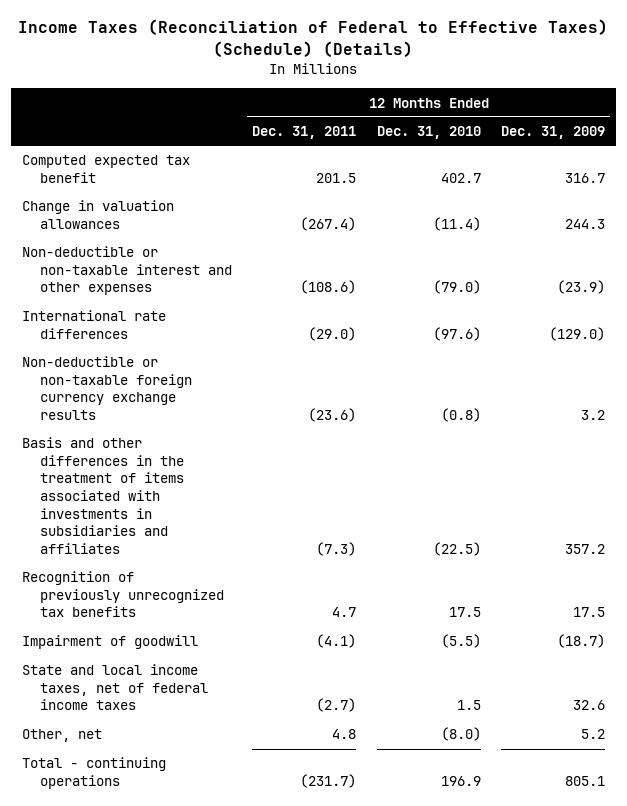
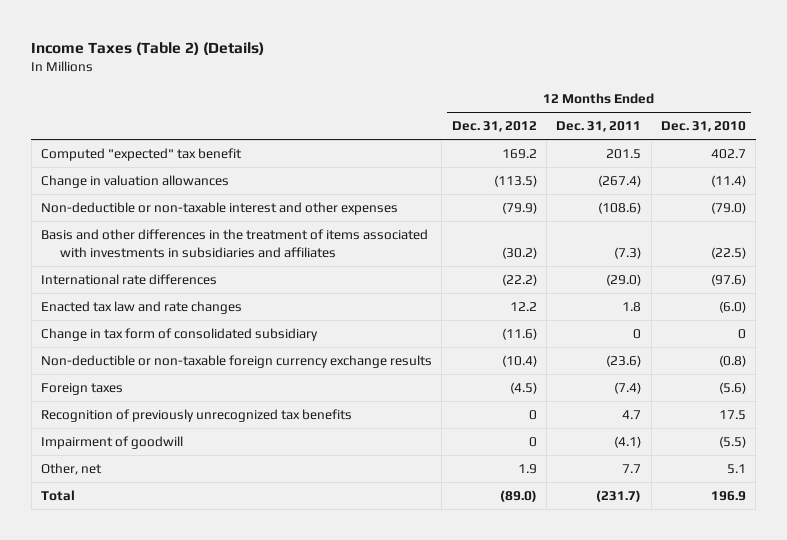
- Income Taxes (Reconciliation of Federal to Effective Taxes) (Schedule) (Details)
+ Income Taxes (Table 2) (Details)
- | 12 Months Ended Dec. 31, 2011 | 12 Months Ended Dec. 31, 2010 | 12 Months Ended Dec. 31, 2009
+ | 12 Months Ended Dec. 31, 2012 | 12 Months Ended Dec. 31, 2011 | 12 Months Ended Dec. 31, 2010
- Computed expected tax benefit | 201.5 | 402.7 | 316.7
+ Computed "expected" tax benefit | 169.2 | 201.5 | 402.7
moved up: Basis and other differences in the treatment of items associated with investments in subsidiaries and affiliates | (30.2) | (7.3) | (22.5)
+ Enacted tax law and rate changes | 12.2 | 1.8 | (6.0)
+ Change in tax form of consolidated subsidiary | (11.6) | 0 | 0
+ Foreign taxes | (4.5) | (7.4) | (5.6)
- State and local income taxes, net of federal income taxes | (2.7) | 1.5 | 32.6
- Other, net | 4.8 | (8.0) | 5.2
- Total - continuing operations | (231.7) | 196.9 | 805.1
+ Other, net | 1.9 | 7.7 | 5.1
+ Total | (89.0) | (231.7) | 196.9

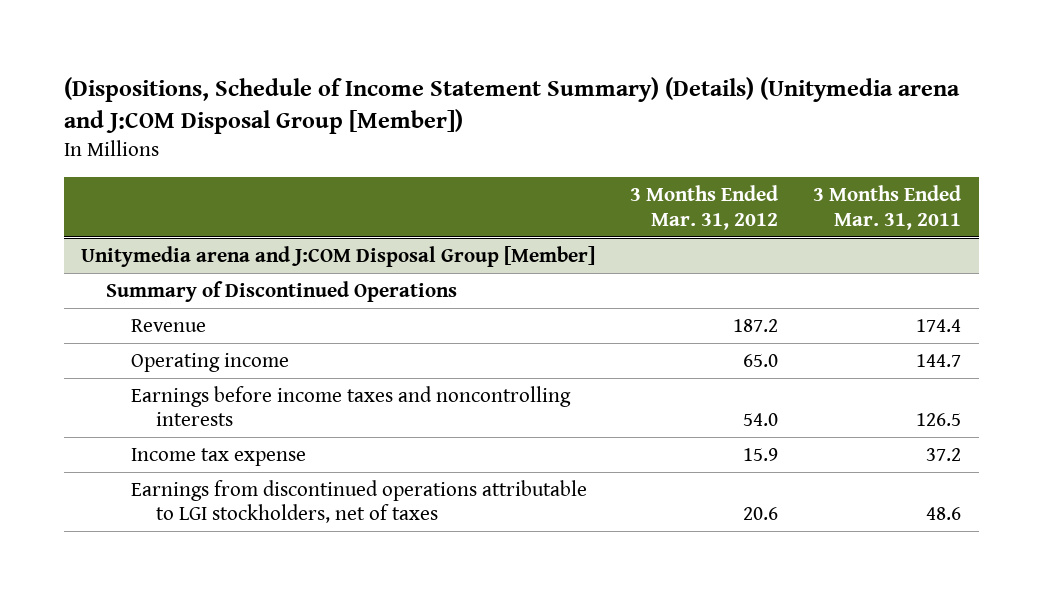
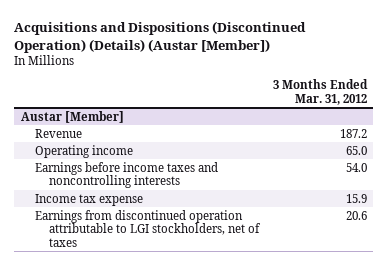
- (Dispositions, Schedule of Income Statement Summary) (Details) (Unitymedia arena and J:COM Disposal Group [Member])
+ Acquisitions and Dispositions (Discontinued Operation) (Details) (Austar [Member])
- | 3 Months Ended Mar. 31, 2012 | 3 Months Ended Mar. 31, 2011
+ | 3 Months Ended Mar. 31, 2012
- Unitymedia arena and J:COM Disposal Group [Member]
- Summary of Discontinued Operations
+ Austar [Member]
- Earnings from discontinued operations attributable to LGI stockholders, net of taxes | 20.6 | 48.6
+ Earnings from discontinued operation attributable to LGI stockholders, net of taxes | 20.6

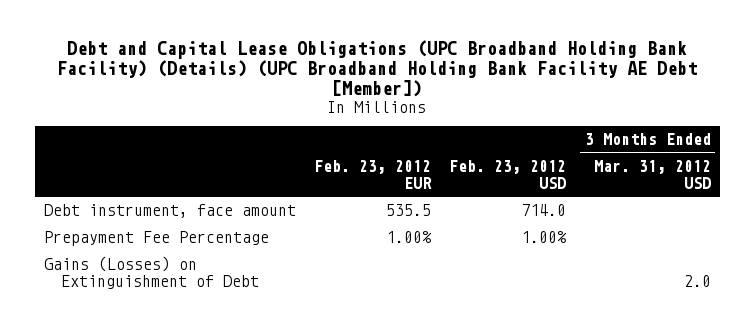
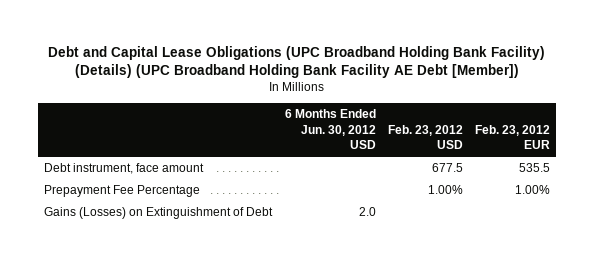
- | Feb. 23, 2012 EUR | Feb. 23, 2012 USD | 3 Months Ended Mar. 31, 2012 USD
+ | 6 Months Ended Jun. 30, 2012 USD | Feb. 23, 2012 USD | Feb. 23, 2012 EUR
- Debt instrument, face amount | 535.5 | 714.0 |
+ Debt instrument, face amount | | 677.5 | 535.5

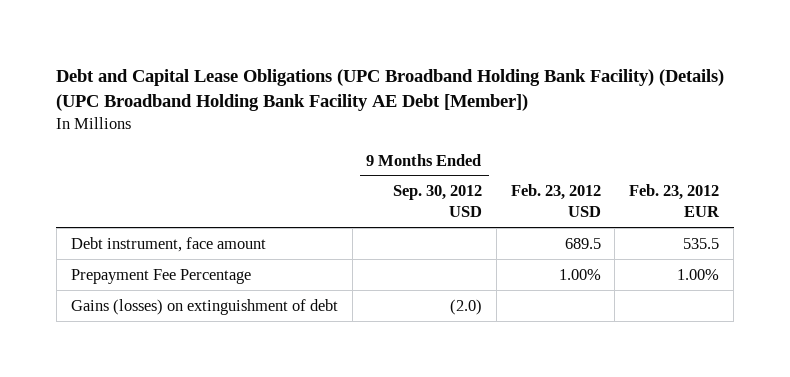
- | 6 Months Ended Jun. 30, 2012 USD | Feb. 23, 2012 USD | Feb. 23, 2012 EUR
+ | 9 Months Ended Sep. 30, 2012 USD | Feb. 23, 2012 USD | Feb. 23, 2012 EUR
- Debt instrument, face amount | | 677.5 | 535.5
+ Debt instrument, face amount | | 689.5 | 535.5
- Gains (Losses) on Extinguishment of Debt | 2.0 | |
+ Gains (losses) on extinguishment of debt | (2.0) | |

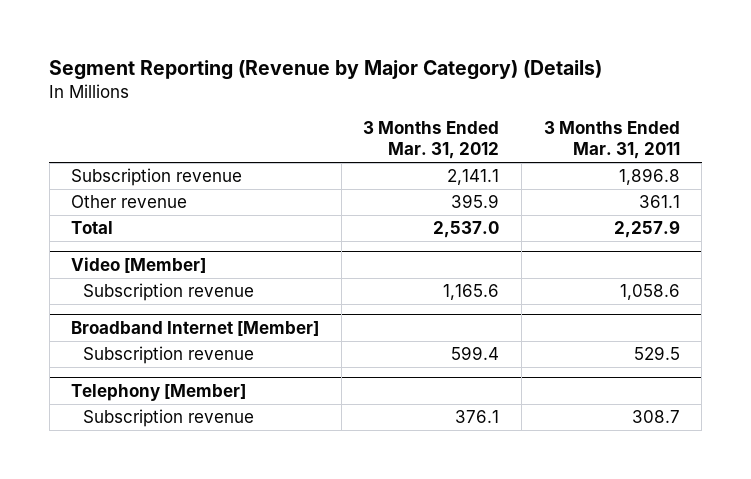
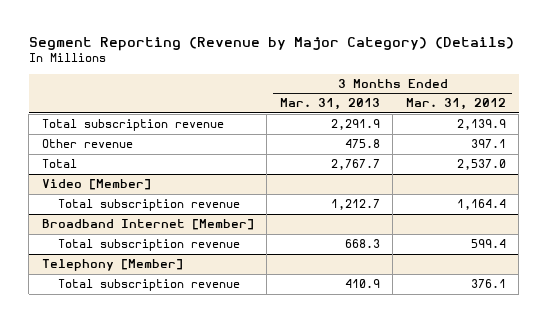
- | 3 Months Ended Mar. 31, 2012 | 3 Months Ended Mar. 31, 2011
+ | 3 Months Ended Mar. 31, 2013 | 3 Months Ended Mar. 31, 2012
- Subscription revenue | 2,141.1 | 1,896.8
- Other revenue | 395.9 | 361.1
+ Total subscription revenue | 2,291.9 | 2,139.9
+ Other revenue | 475.8 | 397.1
@ Video [Member]
- Subscription revenue | 1,165.6 | 1,058.6
+ Total subscription revenue | 1,212.7 | 1,164.4
@ Broadband Internet [Member]
- Subscription revenue | 599.4 | 529.5
+ Total subscription revenue | 668.3 | 599.4
@ Telephony [Member]
- Subscription revenue | 376.1 | 308.7
+ Total subscription revenue | 410.9 | 376.1

